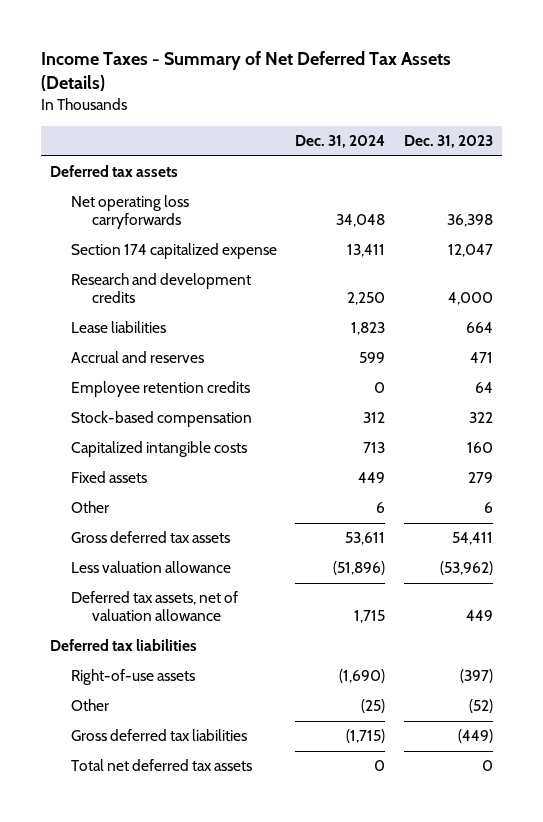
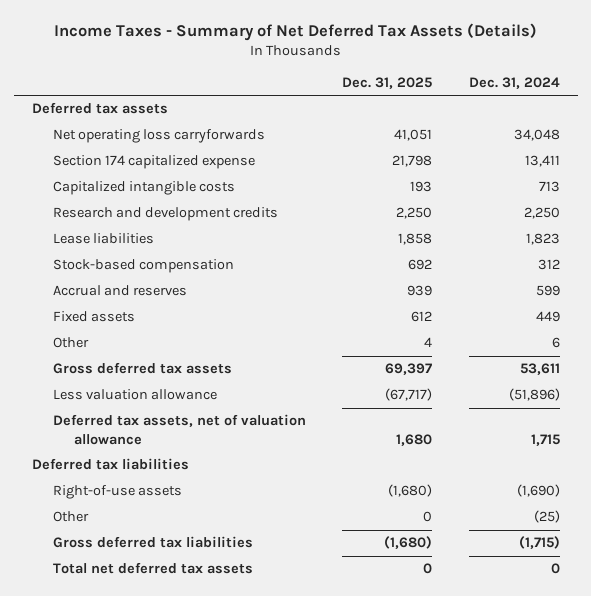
- | Dec. 31, 2024 | Dec. 31, 2023
+ | Dec. 31, 2025 | Dec. 31, 2024
moved up: Capitalized intangible costs | 193 | 713
- Employee retention credits | 0 | 64
moved down: Accrual and reserves | 939 | 599

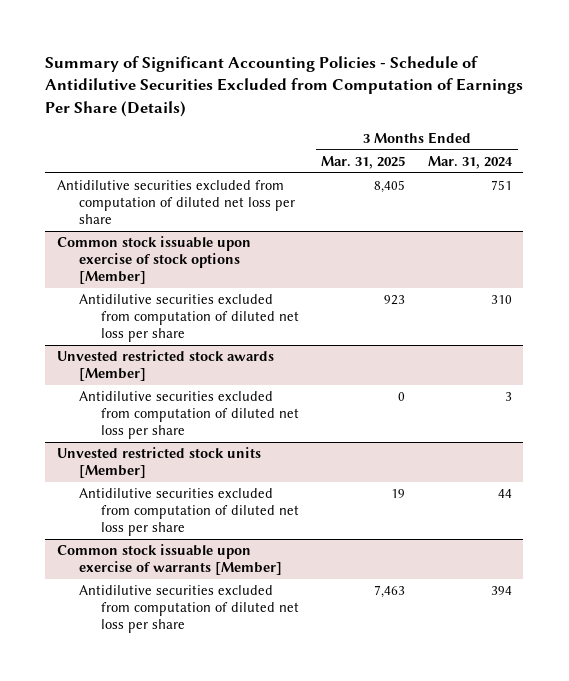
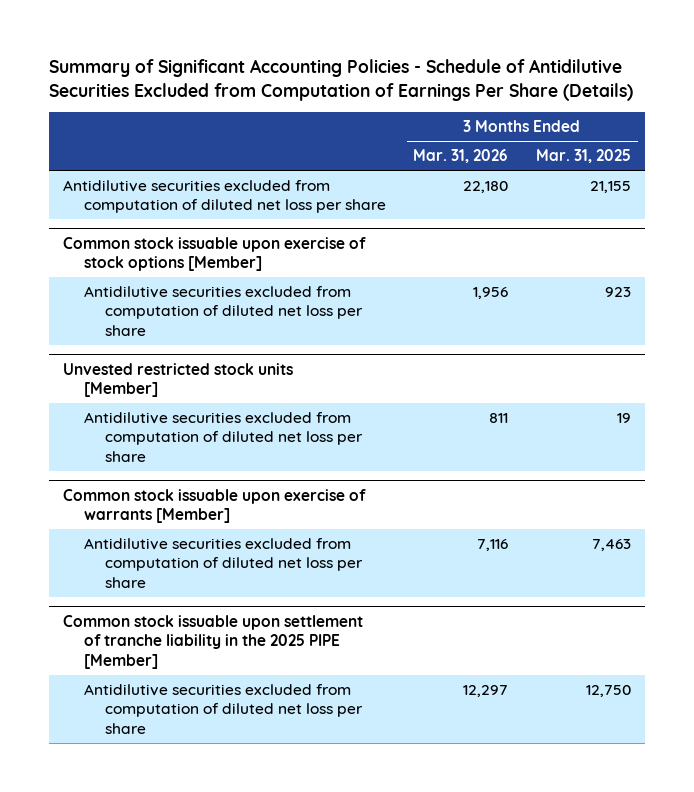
- | 3 Months Ended Mar. 31, 2025 | 3 Months Ended Mar. 31, 2024
+ | 3 Months Ended Mar. 31, 2026 | 3 Months Ended Mar. 31, 2025
- Antidilutive securities excluded from computation of diluted net loss per share | 8,405 | 751
+ Antidilutive securities excluded from computation of diluted net loss per share | 22,180 | 21,155
- Unvested restricted stock awards [Member]
- Antidilutive securities excluded from computation of diluted net loss per share | 0 | 3
+ Common stock issuable upon settlement of tranche liability in the 2025 PIPE [Member]
+ Antidilutive securities excluded from computation of diluted net loss per share | 12,297 | 12,750

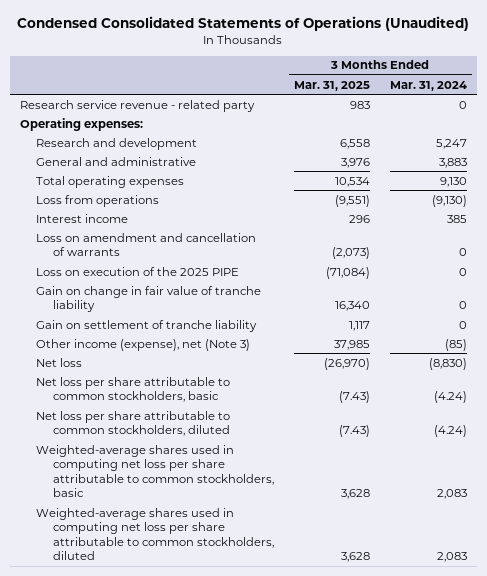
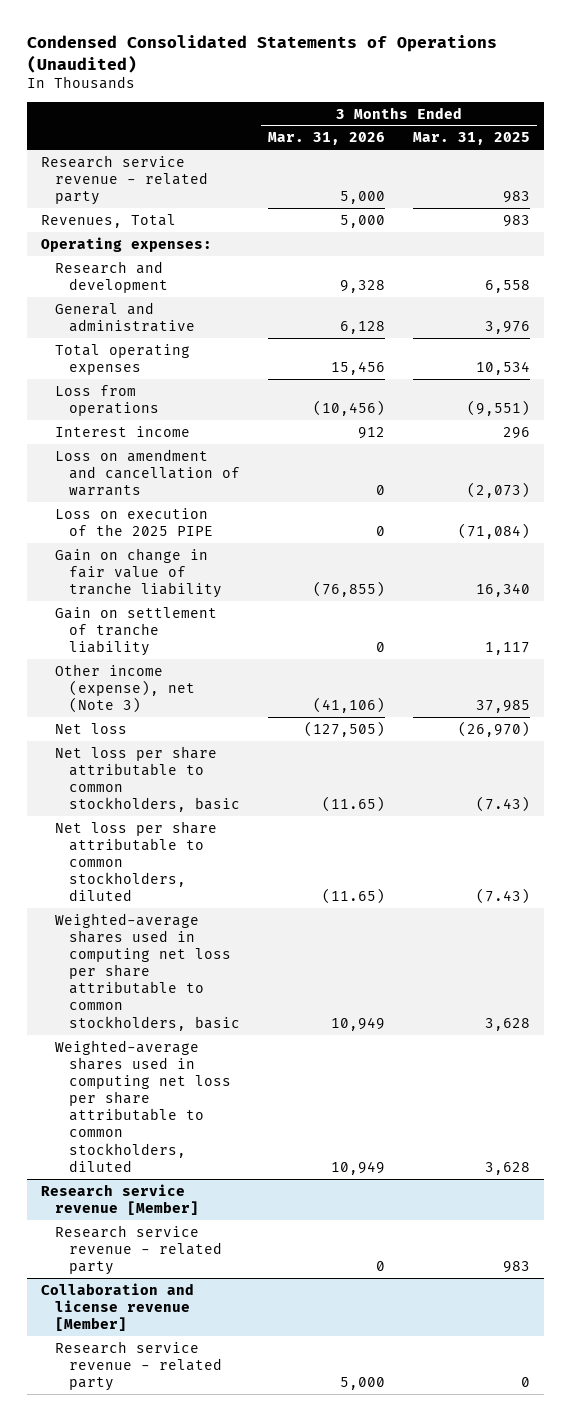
- | 3 Months Ended Mar. 31, 2025 | 3 Months Ended Mar. 31, 2024
+ | 3 Months Ended Mar. 31, 2026 | 3 Months Ended Mar. 31, 2025
+ Revenues, Total | 5,000 | 983
+ Research service revenue [Member]
+ Research service revenue - related party | 0 | 983
+ Collaboration and license revenue [Member]
+ Research service revenue - related party | 5,000 | 0

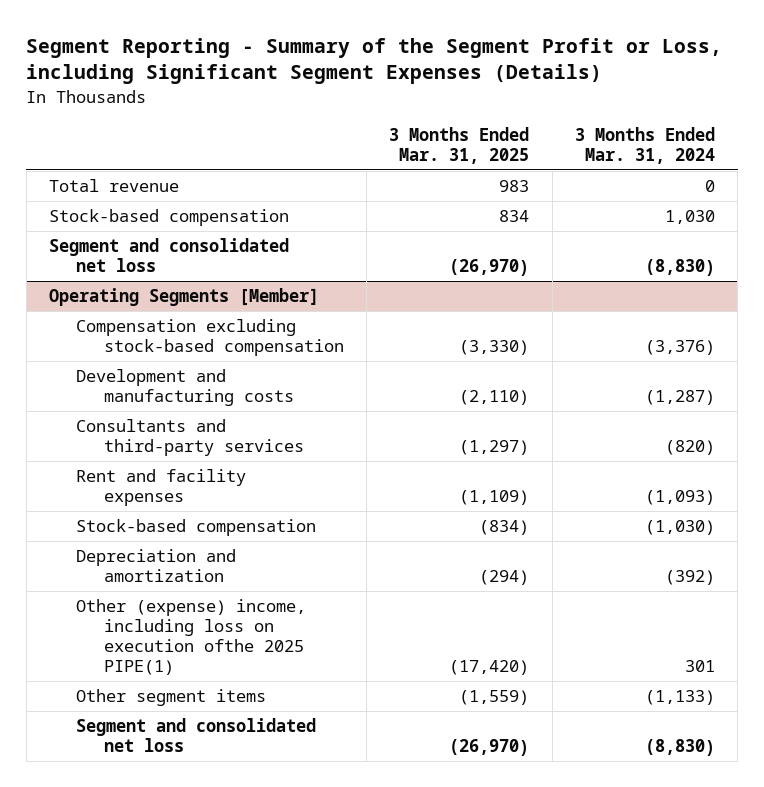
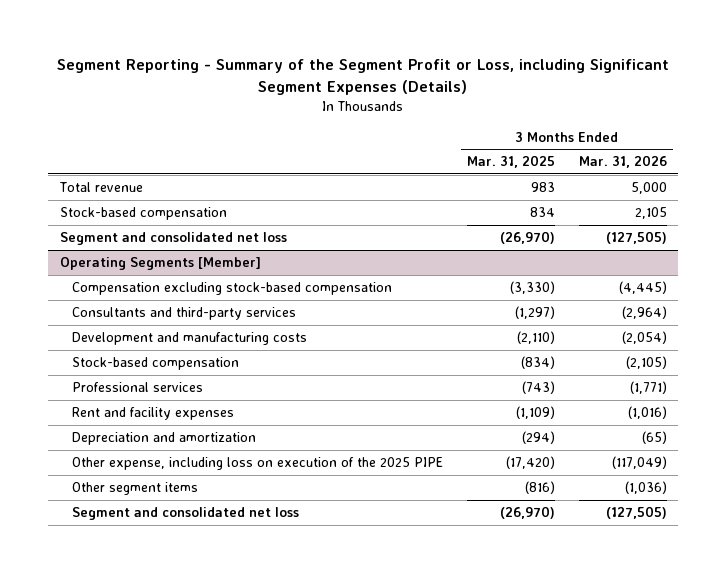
- | 3 Months Ended Mar. 31, 2025 | 3 Months Ended Mar. 31, 2024
+ | 3 Months Ended Mar. 31, 2025 | 3 Months Ended Mar. 31, 2026
@ Operating Segments [Member]
moved down: Development and manufacturing costs | (2,110) | (2,054)
+ Professional services | (743) | (1,771)
moved down: Rent and facility expenses | (1,109) | (1,016)
- Other (expense) income, including loss on execution ofthe 2025 PIPE(1) | (17,420) | 301
- Other segment items | (1,559) | (1,133)
+ Other expense, including loss on execution of the 2025 PIPE | (17,420) | (117,049)
+ Other segment items | (816) | (1,036)

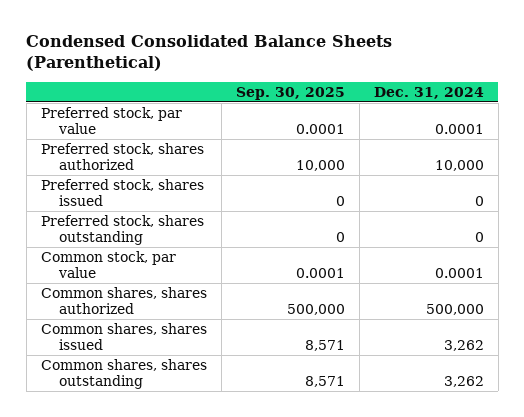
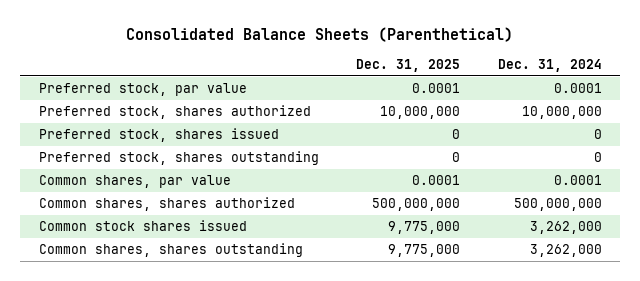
- Condensed Consolidated Balance Sheets (Parenthetical)
+ Consolidated Balance Sheets (Parenthetical)
- | Sep. 30, 2025 | Dec. 31, 2024
+ | Dec. 31, 2025 | Dec. 31, 2024
- Preferred stock, shares authorized | 10,000 | 10,000
+ Preferred stock, shares authorized | 10,000,000 | 10,000,000
- Common stock, par value | 0.0001 | 0.0001
- Common shares, shares authorized | 500,000 | 500,000
- Common shares, shares issued | 8,571 | 3,262
- Common shares, shares outstanding | 8,571 | 3,262
+ Common shares, par value | 0.0001 | 0.0001
+ Common shares, shares authorized | 500,000,000 | 500,000,000
+ Common stock shares issued | 9,775,000 | 3,262,000
+ Common shares, shares outstanding | 9,775,000 | 3,262,000

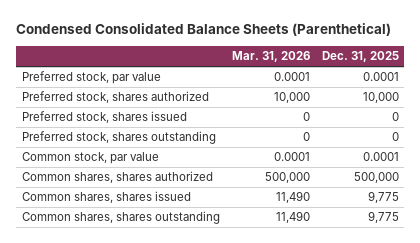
- Consolidated Balance Sheets (Parenthetical)
+ Condensed Consolidated Balance Sheets (Parenthetical)
- | Dec. 31, 2025 | Dec. 31, 2024
+ | Mar. 31, 2026 | Dec. 31, 2025
- Preferred stock, shares authorized | 10,000,000 | 10,000,000
+ Preferred stock, shares authorized | 10,000 | 10,000
- Common shares, par value | 0.0001 | 0.0001
- Common shares, shares authorized | 500,000,000 | 500,000,000
- Common stock shares issued | 9,775,000 | 3,262,000
- Common shares, shares outstanding | 9,775,000 | 3,262,000
+ Common stock, par value | 0.0001 | 0.0001
+ Common shares, shares authorized | 500,000 | 500,000
+ Common shares, shares issued | 11,490 | 9,775
+ Common shares, shares outstanding | 11,490 | 9,775

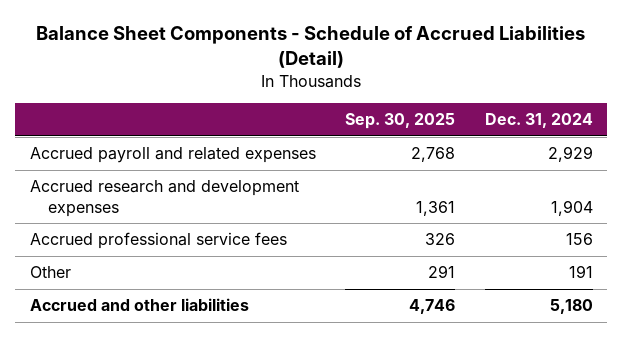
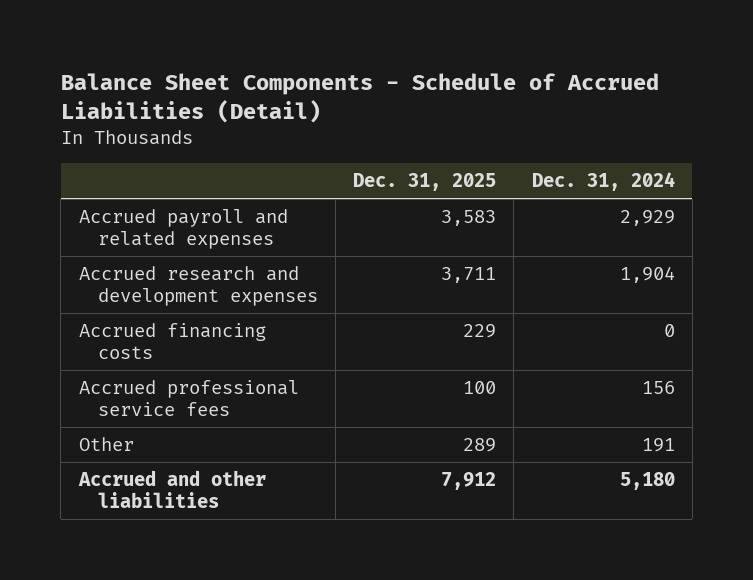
- | Sep. 30, 2025 | Dec. 31, 2024
+ | Dec. 31, 2025 | Dec. 31, 2024
+ Accrued financing costs | 229 | 0

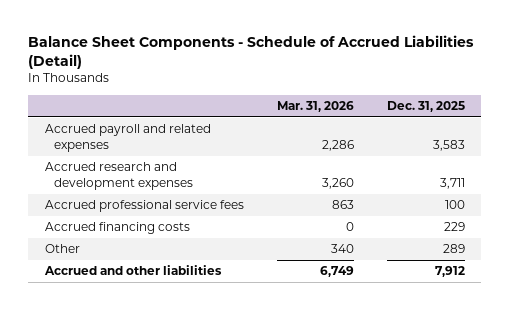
- | Dec. 31, 2025 | Dec. 31, 2024
+ | Mar. 31, 2026 | Dec. 31, 2025
moved down: Accrued financing costs | 0 | 229

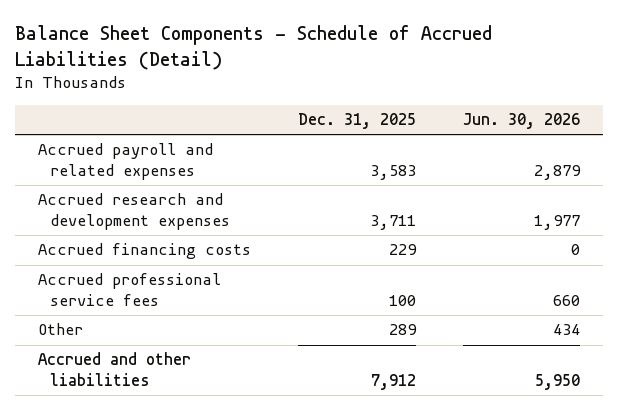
- | Mar. 31, 2026 | Dec. 31, 2025
+ | Dec. 31, 2025 | Jun. 30, 2026
moved down: Accrued professional service fees | 100 | 660

